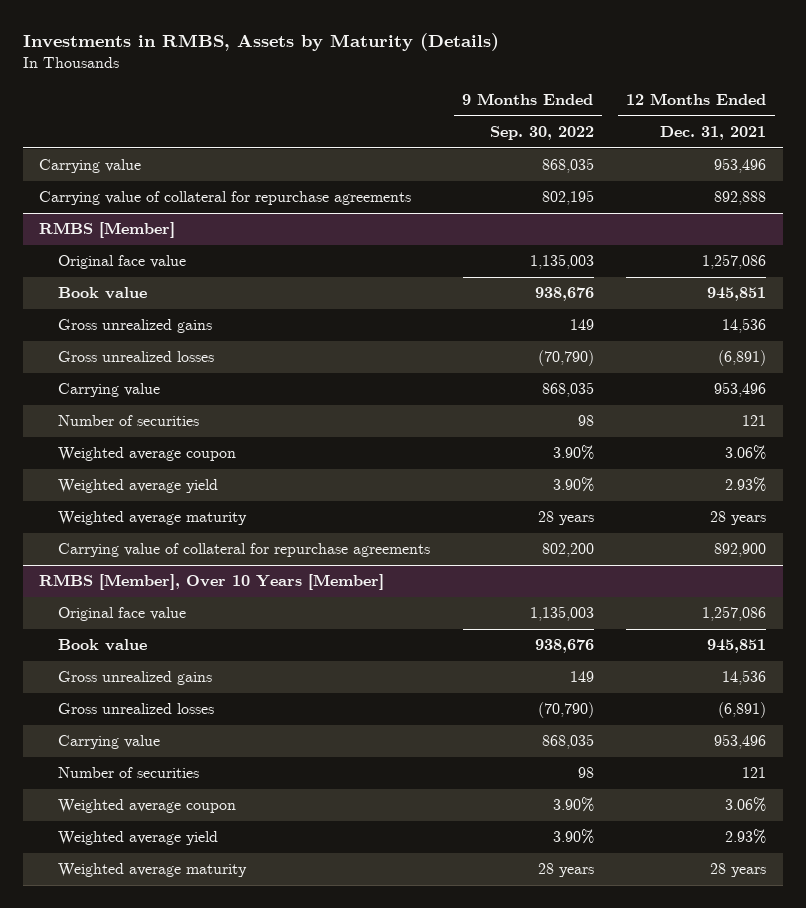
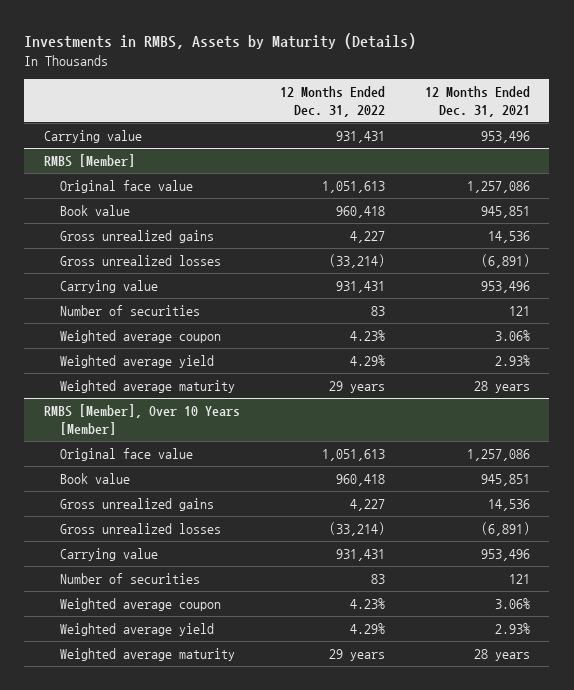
- | 9 Months Ended Sep. 30, 2022 | 12 Months Ended Dec. 31, 2021
+ | 12 Months Ended Dec. 31, 2022 | 12 Months Ended Dec. 31, 2021
- Carrying value of collateral for repurchase agreements | 802,195 | 892,888
@ RMBS [Member]
- Carrying value of collateral for repurchase agreements | 802,200 | 892,900

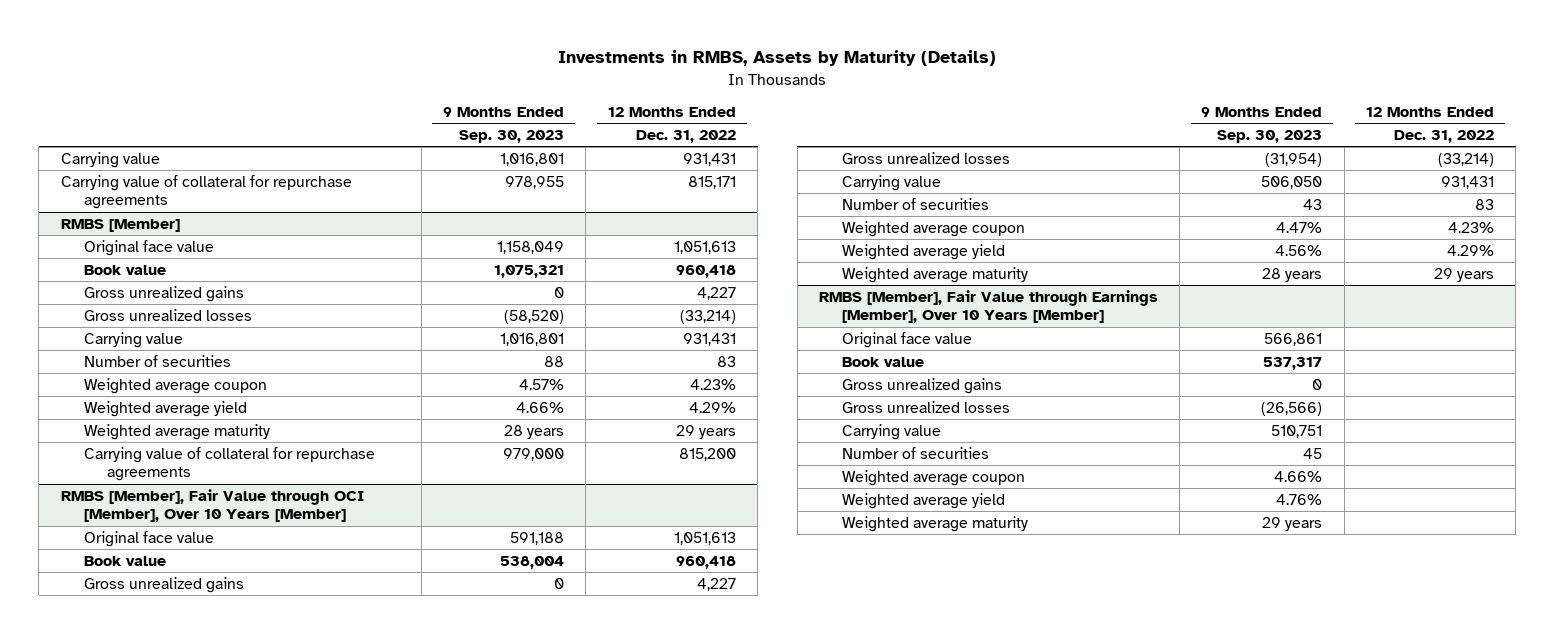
- | 12 Months Ended Dec. 31, 2022 | 12 Months Ended Dec. 31, 2021
+ | 9 Months Ended Sep. 30, 2023 | 12 Months Ended Dec. 31, 2022
+ Carrying value of collateral for repurchase agreements | 978,955 | 815,171
- RMBS [Member], Over 10 Years [Member]
@ RMBS [Member]
+ Carrying value of collateral for repurchase agreements | 979,000 | 815,200
+ RMBS [Member], Fair Value through OCI [Member], Over 10 Years [Member]
+ RMBS [Member], Fair Value through Earnings [Member], Over 10 Years [Member]
+ Original face value | 566,861 |
+ Book value | 537,317 |
+ Gross unrealized gains | 0 |
+ Gross unrealized losses | (26,566) |
+ Carrying value | 510,751 |
+ Number of securities | 45 |
+ Weighted average coupon | 4.66% |
+ Weighted average yield | 4.76% |
+ Weighted average maturity | 29 years |

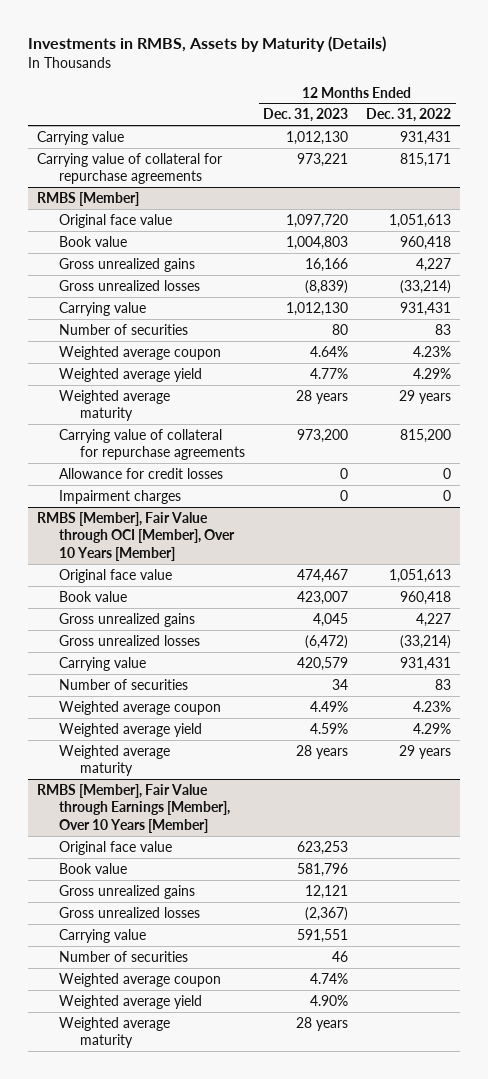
- | 9 Months Ended Sep. 30, 2023 | 12 Months Ended Dec. 31, 2022
+ | 12 Months Ended Dec. 31, 2023 | 12 Months Ended Dec. 31, 2022
@ RMBS [Member]
+ Allowance for credit losses | 0 | 0
+ Impairment charges | 0 | 0

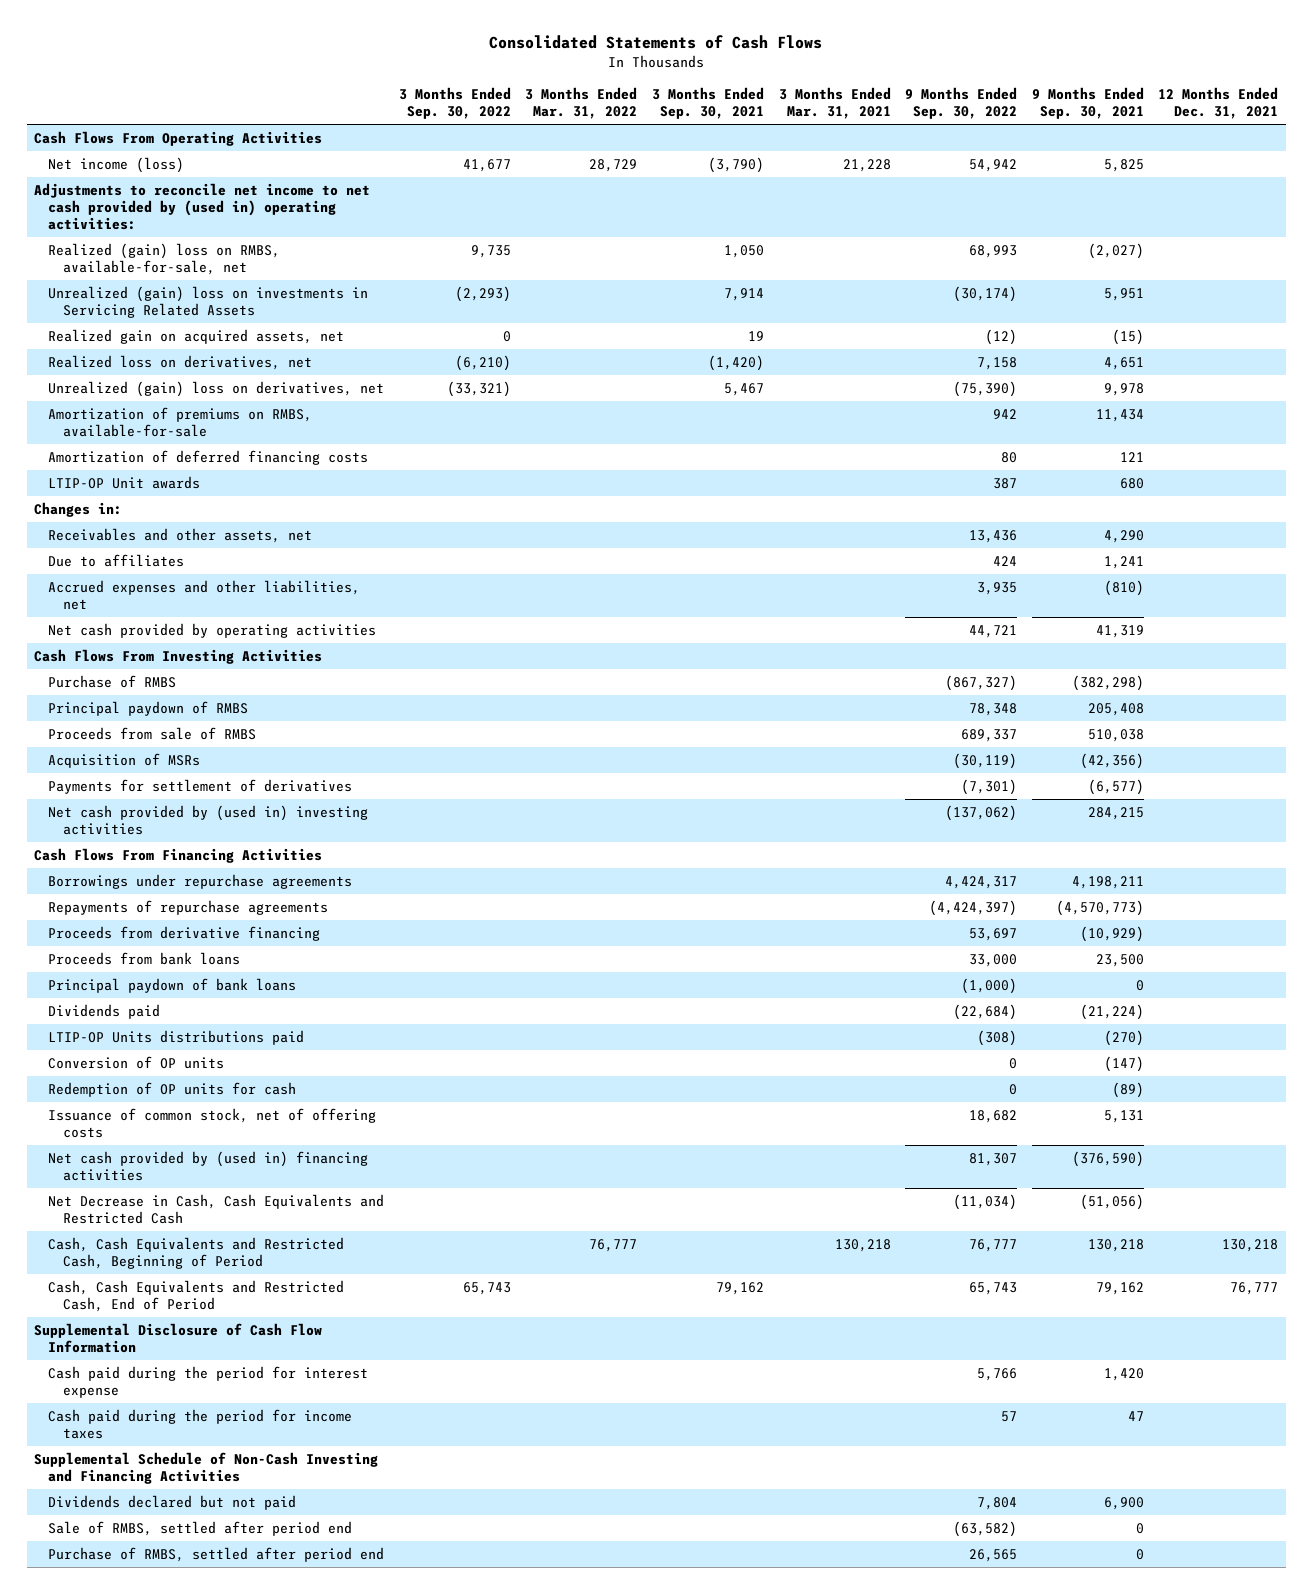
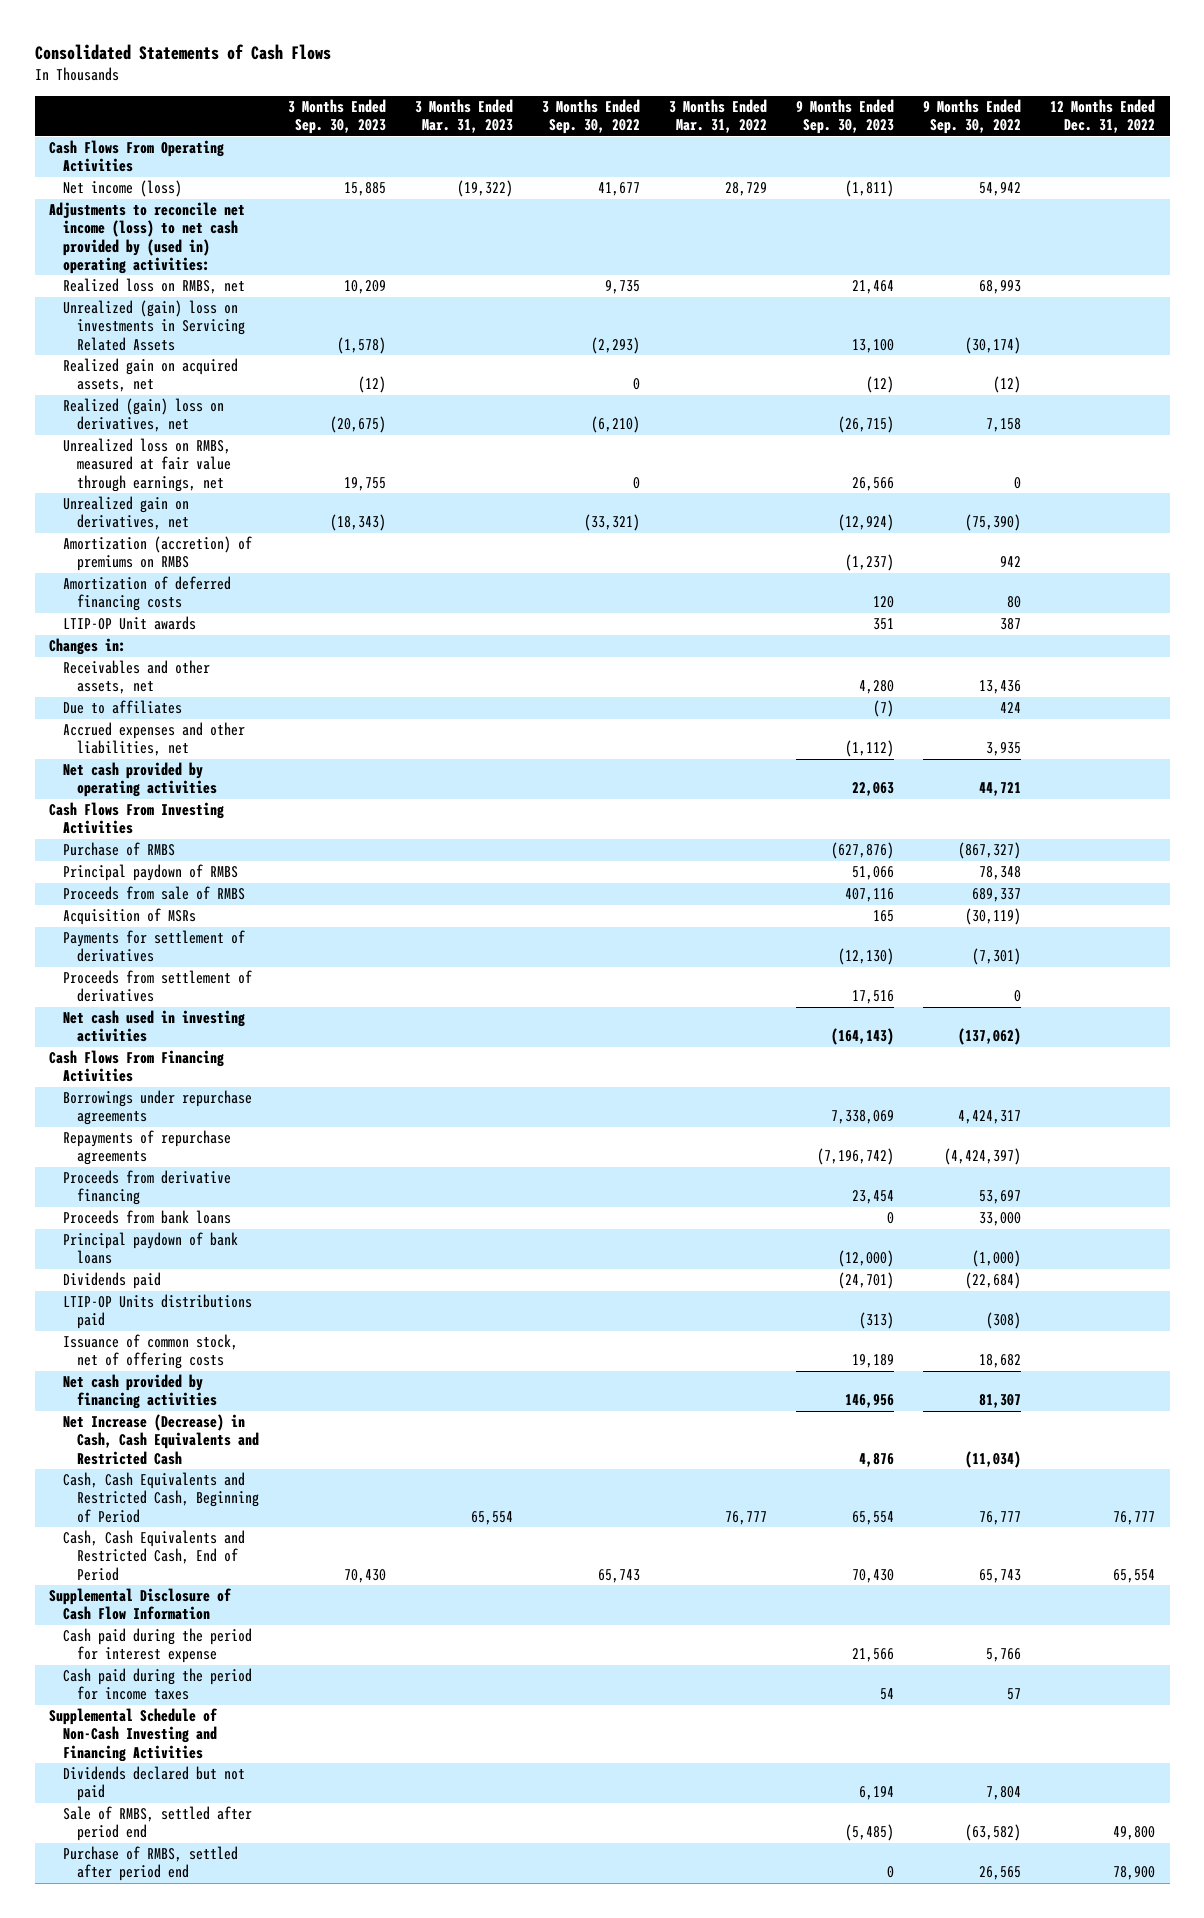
- | 3 Months Ended Sep. 30, 2022 | 3 Months Ended Mar. 31, 2022 | 3 Months Ended Sep. 30, 2021 | 3 Months Ended Mar. 31, 2021 | 9 Months Ended Sep. 30, 2022 | 9 Months Ended Sep. 30, 2021 | 12 Months Ended Dec. 31, 2021
+ | 3 Months Ended Sep. 30, 2023 | 3 Months Ended Mar. 31, 2023 | 3 Months Ended Sep. 30, 2022 | 3 Months Ended Mar. 31, 2022 | 9 Months Ended Sep. 30, 2023 | 9 Months Ended Sep. 30, 2022 | 12 Months Ended Dec. 31, 2022
- Adjustments to reconcile net income to net cash provided by (used in) operating activities:
- Realized (gain) loss on RMBS, available-for-sale, net | 9,735 | | 1,050 | | 68,993 | (2,027) |
+ Adjustments to reconcile net income (loss) to net cash provided by (used in) operating activities:
+ Realized loss on RMBS, net | 10,209 | | 9,735 | | 21,464 | 68,993 |
- Realized loss on derivatives, net | (6,210) | | (1,420) | | 7,158 | 4,651 |
- Unrealized (gain) loss on derivatives, net | (33,321) | | 5,467 | | (75,390) | 9,978 |
- Amortization of premiums on RMBS, available-for-sale | | | | | 942 | 11,434 |
+ Realized (gain) loss on derivatives, net | (20,675) | | (6,210) | | (26,715) | 7,158 |
+ Unrealized loss on RMBS, measured at fair value through earnings, net | 19,755 | | 0 | | 26,566 | 0 |
+ Unrealized gain on derivatives, net | (18,343) | | (33,321) | | (12,924) | (75,390) |
+ Amortization (accretion) of premiums on RMBS | | | | | (1,237) | 942 |
- Net cash provided by (used in) investing activities | | | | | (137,062) | 284,215 |
+ Proceeds from settlement of derivatives | | | | | 17,516 | 0 |
+ Net cash used in investing activities | | | | | (164,143) | (137,062) |
- Conversion of OP units | | | | | 0 | (147) |
- Redemption of OP units for cash | | | | | 0 | (89) |
- Net cash provided by (used in) financing activities | | | | | 81,307 | (376,590) |
- Net Decrease in Cash, Cash Equivalents and Restricted Cash | | | | | (11,034) | (51,056) |
+ Net cash provided by financing activities | | | | | 146,956 | 81,307 |
+ Net Increase (Decrease) in Cash, Cash Equivalents and Restricted Cash | | | | | 4,876 | (11,034) |

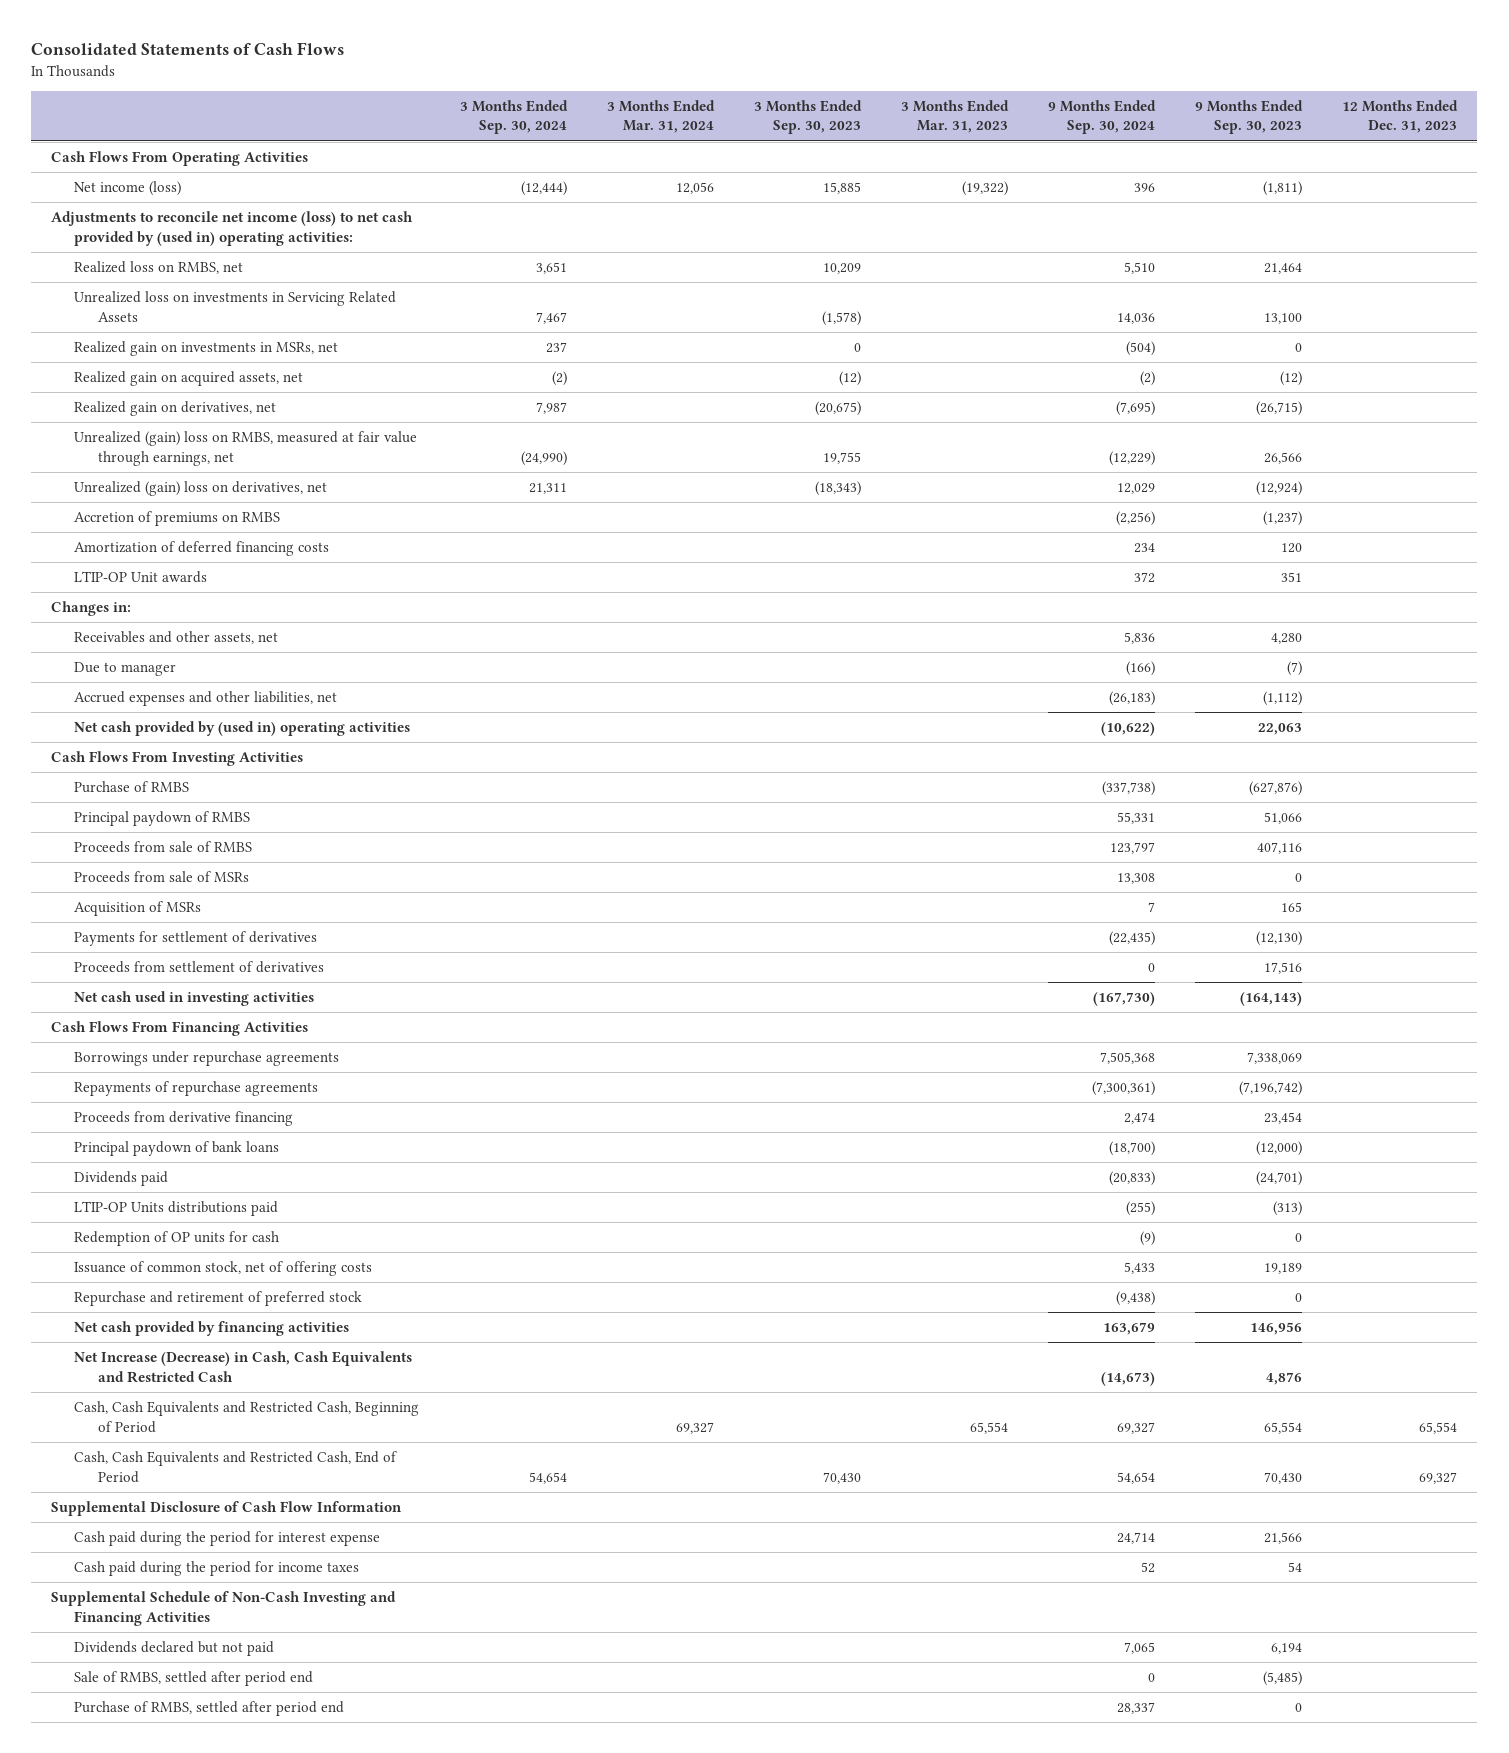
- | 3 Months Ended Sep. 30, 2023 | 3 Months Ended Mar. 31, 2023 | 3 Months Ended Sep. 30, 2022 | 3 Months Ended Mar. 31, 2022 | 9 Months Ended Sep. 30, 2023 | 9 Months Ended Sep. 30, 2022 | 12 Months Ended Dec. 31, 2022
+ | 3 Months Ended Sep. 30, 2024 | 3 Months Ended Mar. 31, 2024 | 3 Months Ended Sep. 30, 2023 | 3 Months Ended Mar. 31, 2023 | 9 Months Ended Sep. 30, 2024 | 9 Months Ended Sep. 30, 2023 | 12 Months Ended Dec. 31, 2023
- Unrealized (gain) loss on investments in Servicing Related Assets | (1,578) | | (2,293) | | 13,100 | (30,174) |
+ Unrealized loss on investments in Servicing Related Assets | 7,467 | | (1,578) | | 14,036 | 13,100 |
+ Realized gain on investments in MSRs, net | 237 | | 0 | | (504) | 0 |
- Realized (gain) loss on derivatives, net | (20,675) | | (6,210) | | (26,715) | 7,158 |
- Unrealized loss on RMBS, measured at fair value through earnings, net | 19,755 | | 0 | | 26,566 | 0 |
- Unrealized gain on derivatives, net | (18,343) | | (33,321) | | (12,924) | (75,390) |
- Amortization (accretion) of premiums on RMBS | | | | | (1,237) | 942 |
+ Realized gain on derivatives, net | 7,987 | | (20,675) | | (7,695) | (26,715) |
+ Unrealized (gain) loss on RMBS, measured at fair value through earnings, net | (24,990) | | 19,755 | | (12,229) | 26,566 |
+ Unrealized (gain) loss on derivatives, net | 21,311 | | (18,343) | | 12,029 | (12,924) |
+ Accretion of premiums on RMBS | | | | | (2,256) | (1,237) |
- Due to affiliates | | | | | (7) | 424 |
+ Due to manager | | | | | (166) | (7) |
- Net cash provided by operating activities | | | | | 22,063 | 44,721 |
+ Net cash provided by (used in) operating activities | | | | | (10,622) | 22,063 |
+ Proceeds from sale of MSRs | | | | | 13,308 | 0 |
- Proceeds from bank loans | | | | | 0 | 33,000 |
+ Redemption of OP units for cash | | | | | (9) | 0 |
+ Repurchase and retirement of preferred stock | | | | | (9,438) | 0 |

